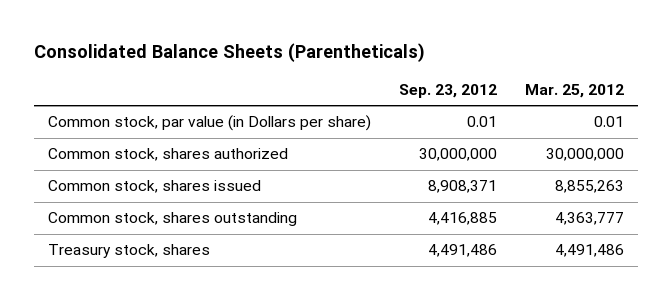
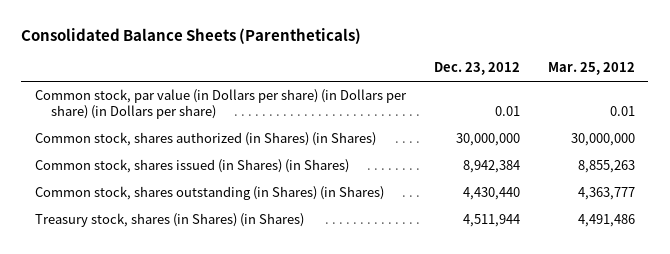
- | Sep. 23, 2012 | Mar. 25, 2012
+ | Dec. 23, 2012 | Mar. 25, 2012
- Common stock, par value (in Dollars per share) | 0.01 | 0.01
- Common stock, shares authorized | 30,000,000 | 30,000,000
- Common stock, shares issued | 8,908,371 | 8,855,263
- Common stock, shares outstanding | 4,416,885 | 4,363,777
- Treasury stock, shares | 4,491,486 | 4,491,486
+ Common stock, par value (in Dollars per share) (in Dollars per share) (in Dollars per share) | 0.01 | 0.01
+ Common stock, shares authorized (in Shares) (in Shares) | 30,000,000 | 30,000,000
+ Common stock, shares issued (in Shares) (in Shares) | 8,942,384 | 8,855,263
+ Common stock, shares outstanding (in Shares) (in Shares) | 4,430,440 | 4,363,777
+ Treasury stock, shares (in Shares) (in Shares) | 4,511,944 | 4,491,486

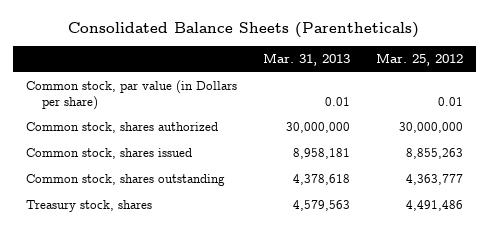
- | Dec. 23, 2012 | Mar. 25, 2012
+ | Mar. 31, 2013 | Mar. 25, 2012
- Common stock, par value (in Dollars per share) (in Dollars per share) (in Dollars per share) | 0.01 | 0.01
- Common stock, shares authorized (in Shares) (in Shares) | 30,000,000 | 30,000,000
- Common stock, shares issued (in Shares) (in Shares) | 8,942,384 | 8,855,263
- Common stock, shares outstanding (in Shares) (in Shares) | 4,430,440 | 4,363,777
- Treasury stock, shares (in Shares) (in Shares) | 4,511,944 | 4,491,486
+ Common stock, par value (in Dollars per share) | 0.01 | 0.01
+ Common stock, shares authorized | 30,000,000 | 30,000,000
+ Common stock, shares issued | 8,958,181 | 8,855,263
+ Common stock, shares outstanding | 4,378,618 | 4,363,777
+ Treasury stock, shares | 4,579,563 | 4,491,486

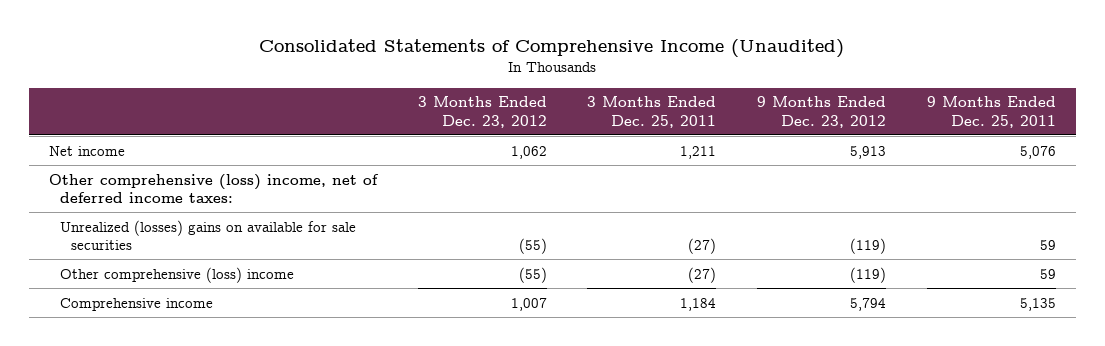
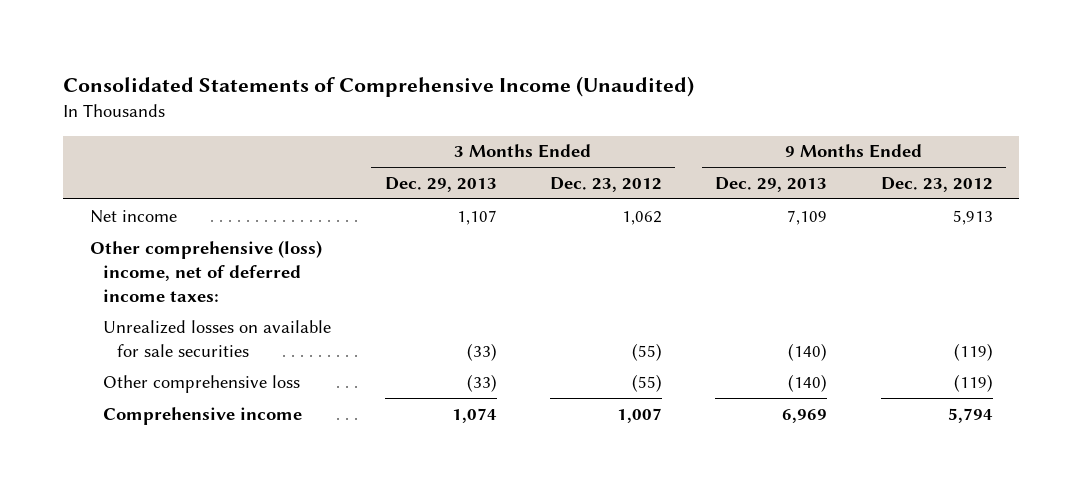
- | 3 Months Ended Dec. 23, 2012 | 3 Months Ended Dec. 25, 2011 | 9 Months Ended Dec. 23, 2012 | 9 Months Ended Dec. 25, 2011
+ | 3 Months Ended Dec. 29, 2013 | 3 Months Ended Dec. 23, 2012 | 9 Months Ended Dec. 29, 2013 | 9 Months Ended Dec. 23, 2012
- Unrealized (losses) gains on available for sale securities | (55) | (27) | (119) | 59
- Other comprehensive (loss) income | (55) | (27) | (119) | 59
+ Unrealized losses on available for sale securities | (33) | (55) | (140) | (119)
+ Other comprehensive loss | (33) | (55) | (140) | (119)

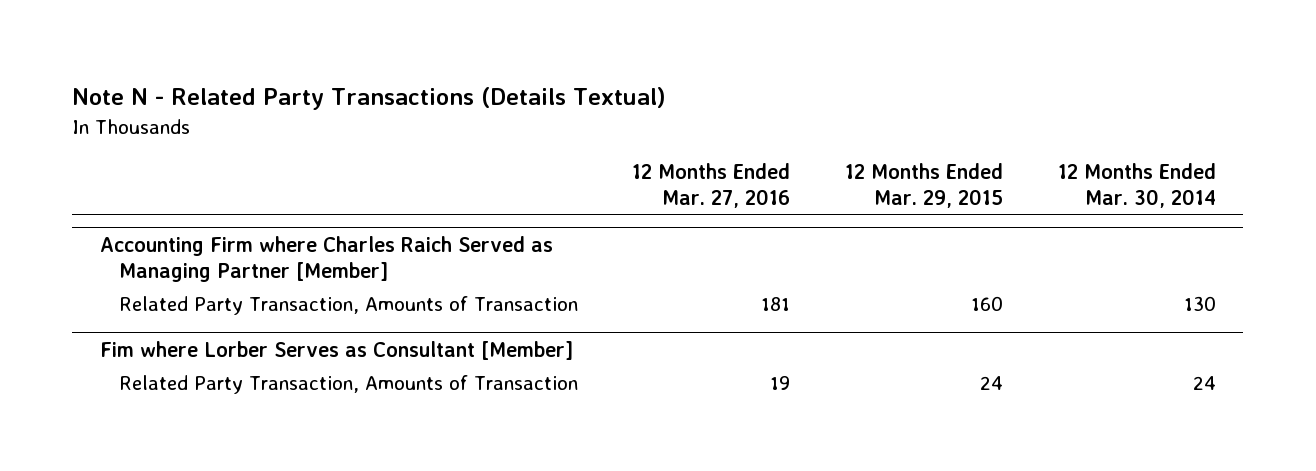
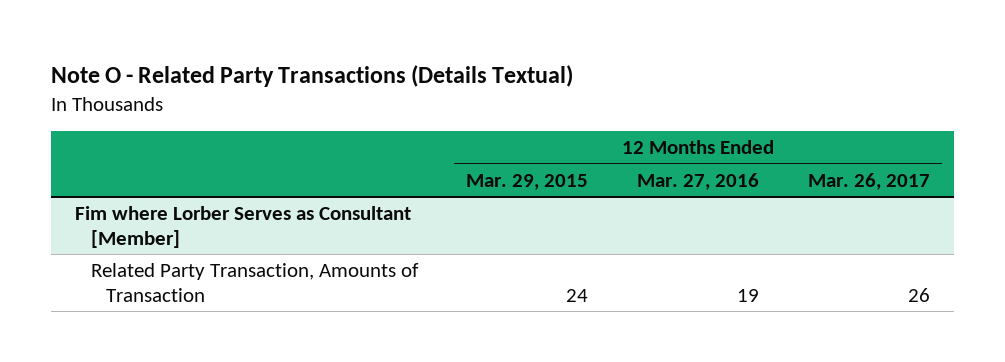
- Note N - Related Party Transactions (Details Textual)
+ Note O - Related Party Transactions (Details Textual)
- | 12 Months Ended Mar. 27, 2016 | 12 Months Ended Mar. 29, 2015 | 12 Months Ended Mar. 30, 2014
+ | 12 Months Ended Mar. 29, 2015 | 12 Months Ended Mar. 27, 2016 | 12 Months Ended Mar. 26, 2017
- Accounting Firm where Charles Raich Served as Managing Partner [Member]
- Related Party Transaction, Amounts of Transaction | 181 | 160 | 130

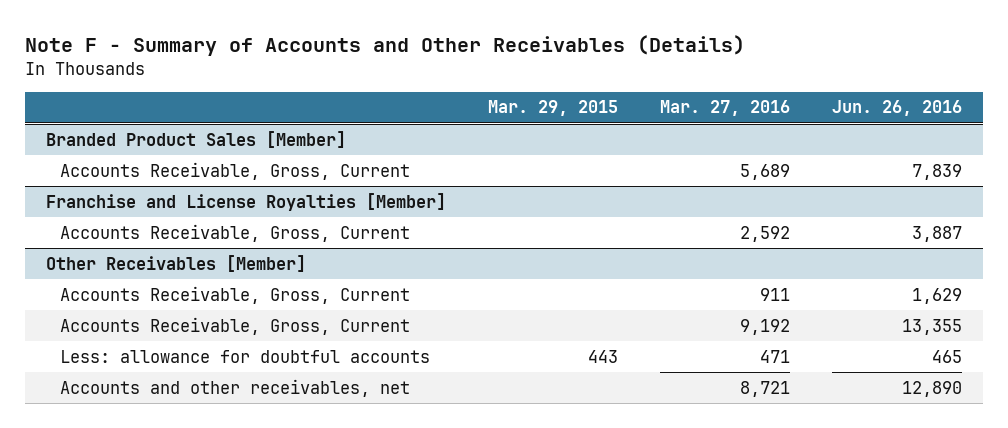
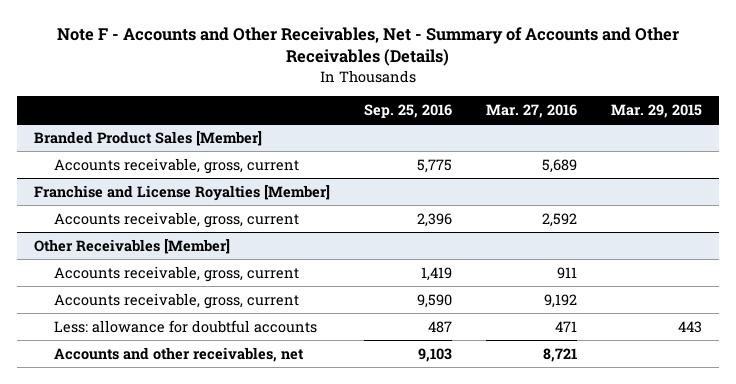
- Note F - Summary of Accounts and Other Receivables (Details)
+ Note F - Accounts and Other Receivables, Net - Summary of Accounts and Other Receivables (Details)
- | Mar. 29, 2015 | Mar. 27, 2016 | Jun. 26, 2016
+ | Sep. 25, 2016 | Mar. 27, 2016 | Mar. 29, 2015
@ Branded Product Sales [Member]
- Accounts Receivable, Gross, Current | | 5,689 | 7,839
+ Accounts receivable, gross, current | 5,775 | 5,689 |
@ Franchise and License Royalties [Member]
- Accounts Receivable, Gross, Current | | 2,592 | 3,887
+ Accounts receivable, gross, current | 2,396 | 2,592 |
@ Other Receivables [Member]
- Accounts Receivable, Gross, Current | | 911 | 1,629
- Accounts Receivable, Gross, Current | | 9,192 | 13,355
+ Accounts receivable, gross, current | 1,419 | 911 |
+ Accounts receivable, gross, current | 9,590 | 9,192 |

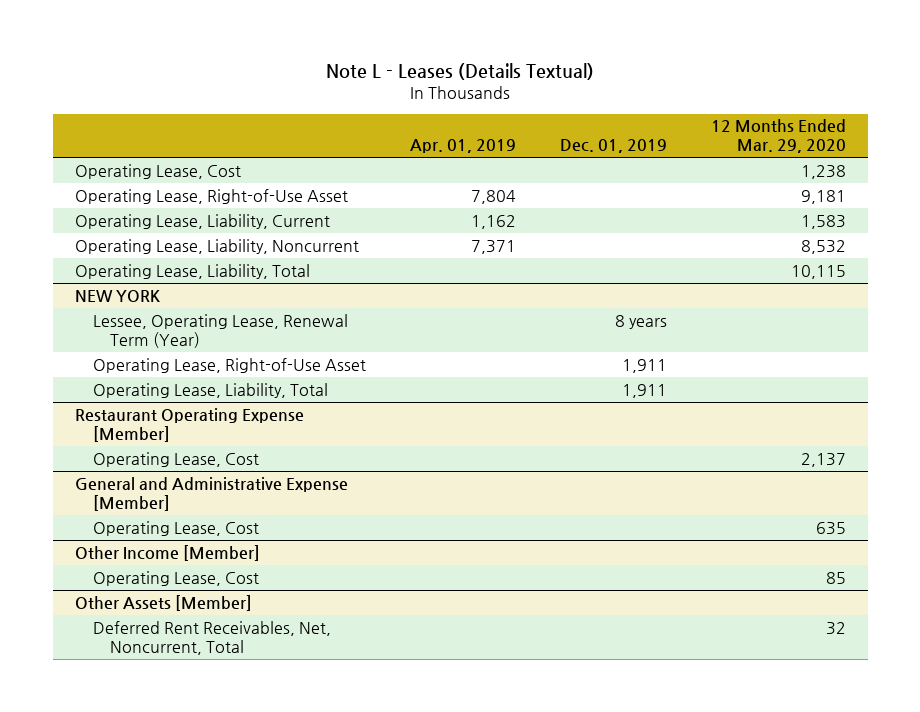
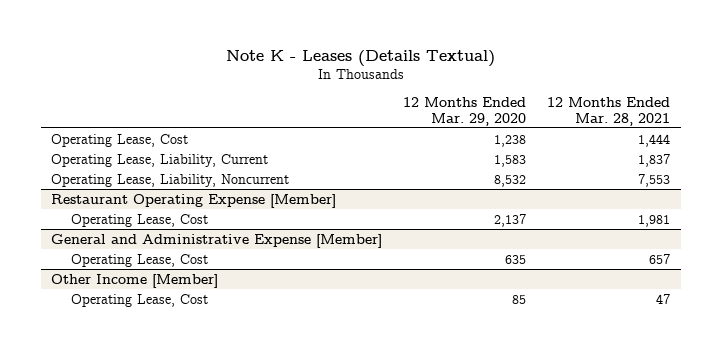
- Note L - Leases (Details Textual)
+ Note K - Leases (Details Textual)
- | Apr. 01, 2019 | Dec. 01, 2019 | 12 Months Ended Mar. 29, 2020
+ | 12 Months Ended Mar. 29, 2020 | 12 Months Ended Mar. 28, 2021
- Operating Lease, Right-of-Use Asset | 7,804 | | 9,181
- Operating Lease, Liability, Total | | | 10,115
- NEW YORK
- Lessee, Operating Lease, Renewal Term (Year) | | 8 years |
- Operating Lease, Right-of-Use Asset | | 1,911 |
- Operating Lease, Liability, Total | | 1,911 |
- Other Assets [Member]
- Deferred Rent Receivables, Net, Noncurrent, Total | | | 32

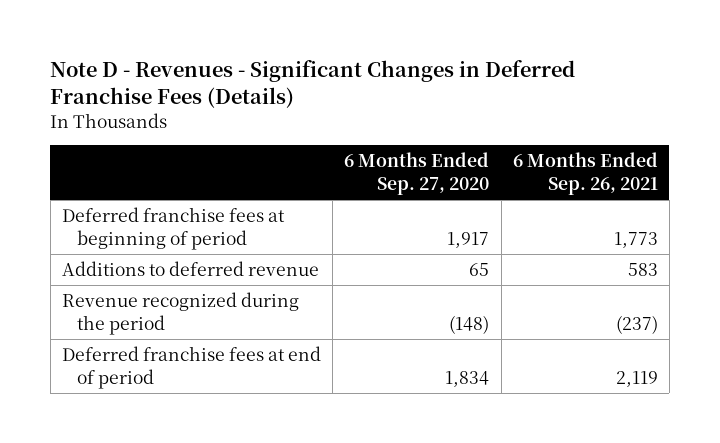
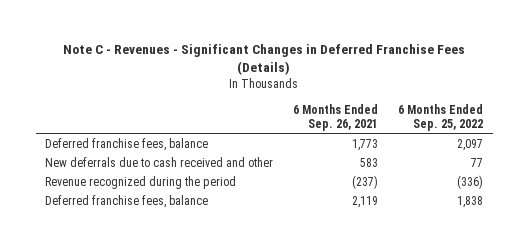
- Note D - Revenues - Significant Changes in Deferred Franchise Fees (Details)
+ Note C - Revenues - Significant Changes in Deferred Franchise Fees (Details)
- | 6 Months Ended Sep. 27, 2020 | 6 Months Ended Sep. 26, 2021
+ | 6 Months Ended Sep. 26, 2021 | 6 Months Ended Sep. 25, 2022
- Deferred franchise fees at beginning of period | 1,917 | 1,773
- Additions to deferred revenue | 65 | 583
+ Deferred franchise fees, balance | 1,773 | 2,097
+ New deferrals due to cash received and other | 583 | 77
- Deferred franchise fees at end of period | 1,834 | 2,119
+ Deferred franchise fees, balance | 2,119 | 1,838

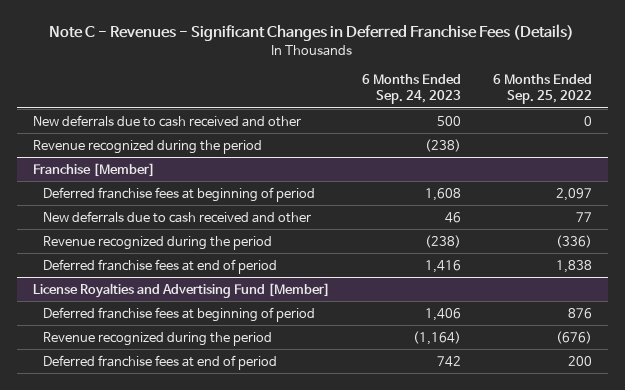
- | 6 Months Ended Sep. 26, 2021 | 6 Months Ended Sep. 25, 2022
+ | 6 Months Ended Sep. 24, 2023 | 6 Months Ended Sep. 25, 2022
- Deferred franchise fees, balance | 1,773 | 2,097
+ New deferrals due to cash received and other | 500 | 0
+ Revenue recognized during the period | (238) |
+ Franchise [Member]
+ Deferred franchise fees at beginning of period | 1,608 | 2,097
- Deferred franchise fees, balance | 2,119 | 1,838
+ Deferred franchise fees at end of period | 1,416 | 1,838
+ License Royalties and Advertising Fund [Member]
+ Deferred franchise fees at beginning of period | 1,406 | 876
+ Revenue recognized during the period | (1,164) | (676)
+ Deferred franchise fees at end of period | 742 | 200

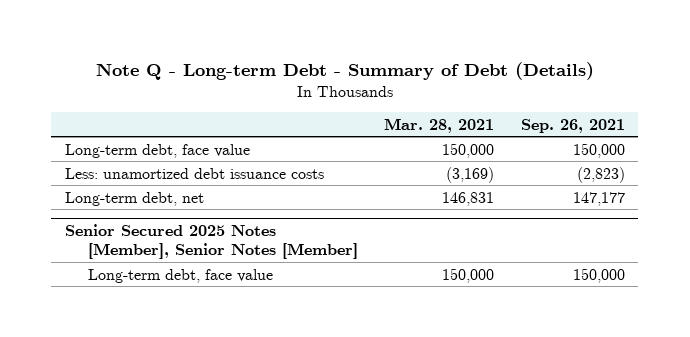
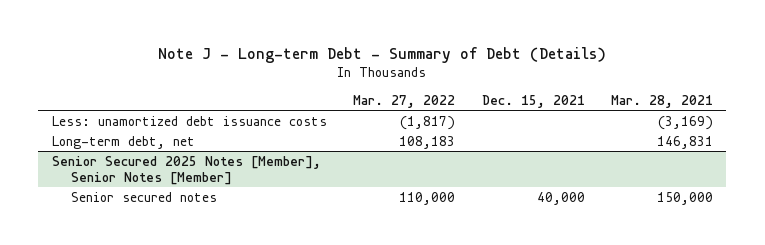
- Note Q - Long-term Debt - Summary of Debt (Details)
+ Note J - Long-term Debt - Summary of Debt (Details)
- | Mar. 28, 2021 | Sep. 26, 2021
+ | Mar. 27, 2022 | Dec. 15, 2021 | Mar. 28, 2021
- Long-term debt, face value | 150,000 | 150,000
@ Senior Secured 2025 Notes [Member], Senior Notes [Member]
- Long-term debt, face value | 150,000 | 150,000
+ Senior secured notes | 110,000 | 40,000 | 150,000

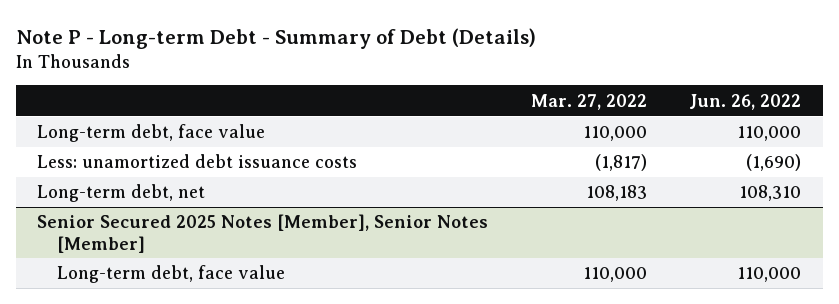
- Note J - Long-term Debt - Summary of Debt (Details)
+ Note P - Long-term Debt - Summary of Debt (Details)
- | Mar. 27, 2022 | Dec. 15, 2021 | Mar. 28, 2021
+ | Mar. 27, 2022 | Jun. 26, 2022
+ Long-term debt, face value | 110,000 | 110,000
@ Senior Secured 2025 Notes [Member], Senior Notes [Member]
- Senior secured notes | 110,000 | 40,000 | 150,000
+ Long-term debt, face value | 110,000 | 110,000

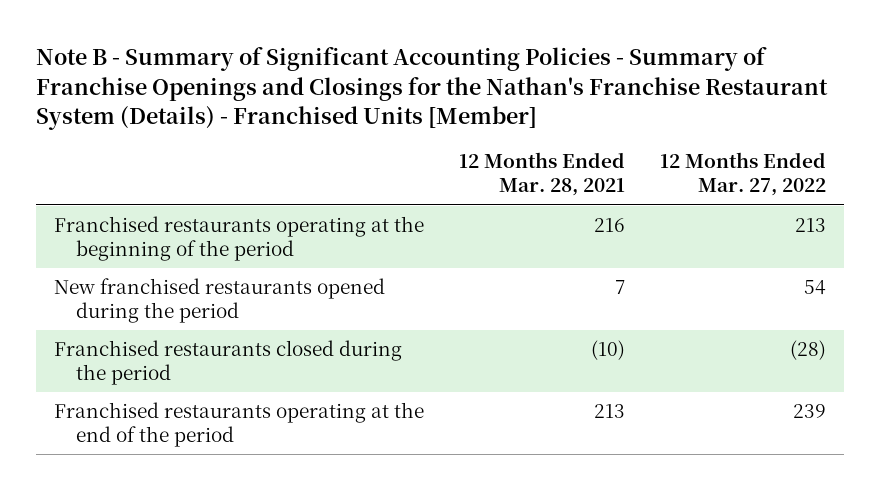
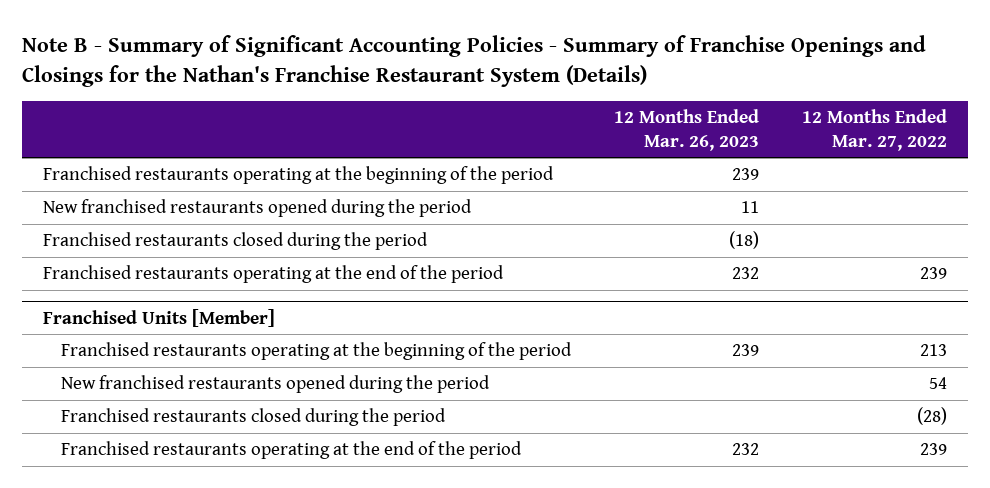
- Note B - Summary of Significant Accounting Policies - Summary of Franchise Openings and Closings for the Nathan's Franchise Restaurant System (Details) - Franchised Units [Member]
+ Note B - Summary of Significant Accounting Policies - Summary of Franchise Openings and Closings for the Nathan's Franchise Restaurant System (Details)
- | 12 Months Ended Mar. 28, 2021 | 12 Months Ended Mar. 27, 2022
+ | 12 Months Ended Mar. 26, 2023 | 12 Months Ended Mar. 27, 2022
+ Franchised restaurants operating at the beginning of the period | 239 |
+ New franchised restaurants opened during the period | 11 |
+ Franchised restaurants closed during the period | (18) |
+ Franchised restaurants operating at the end of the period | 232 | 239
+ Franchised Units [Member]

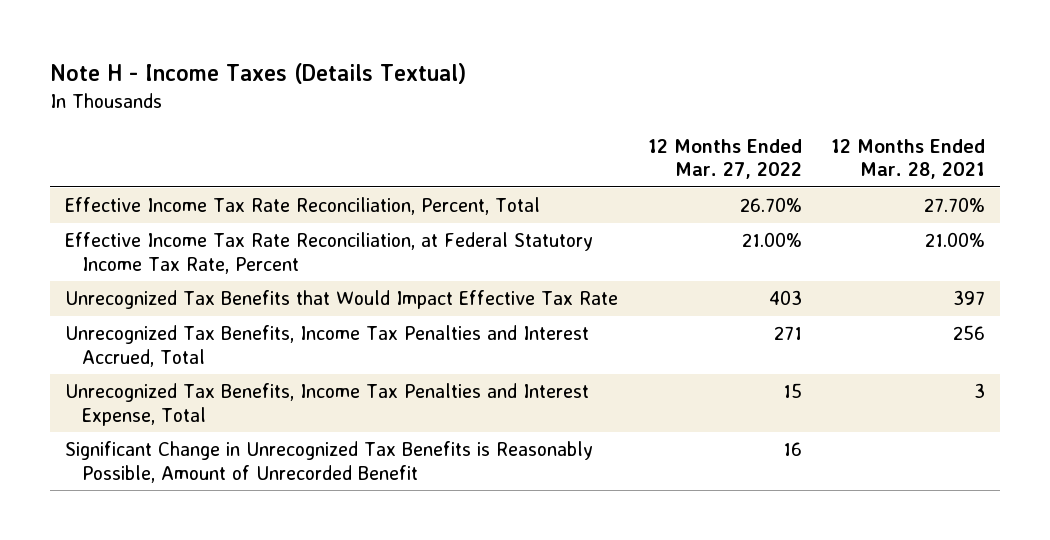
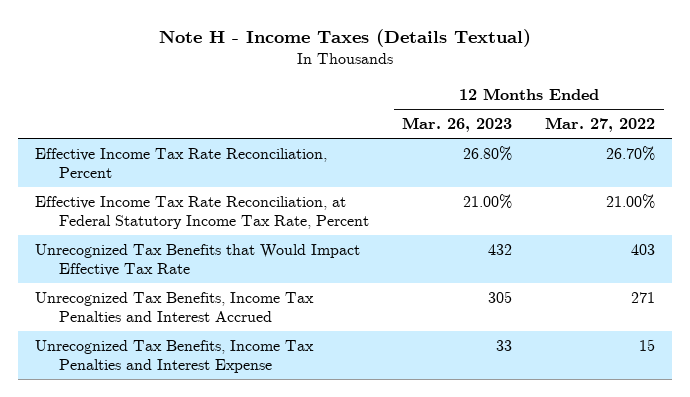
- | 12 Months Ended Mar. 27, 2022 | 12 Months Ended Mar. 28, 2021
+ | 12 Months Ended Mar. 26, 2023 | 12 Months Ended Mar. 27, 2022
- Effective Income Tax Rate Reconciliation, Percent, Total | 26.70% | 27.70%
+ Effective Income Tax Rate Reconciliation, Percent | 26.80% | 26.70%
- Unrecognized Tax Benefits, Income Tax Penalties and Interest Accrued, Total | 271 | 256
- Unrecognized Tax Benefits, Income Tax Penalties and Interest Expense, Total | 15 | 3
- Significant Change in Unrecognized Tax Benefits is Reasonably Possible, Amount of Unrecorded Benefit | 16 |
+ Unrecognized Tax Benefits, Income Tax Penalties and Interest Accrued | 305 | 271
+ Unrecognized Tax Benefits, Income Tax Penalties and Interest Expense | 33 | 15

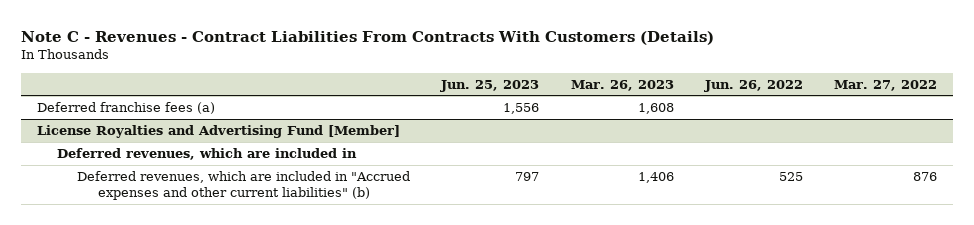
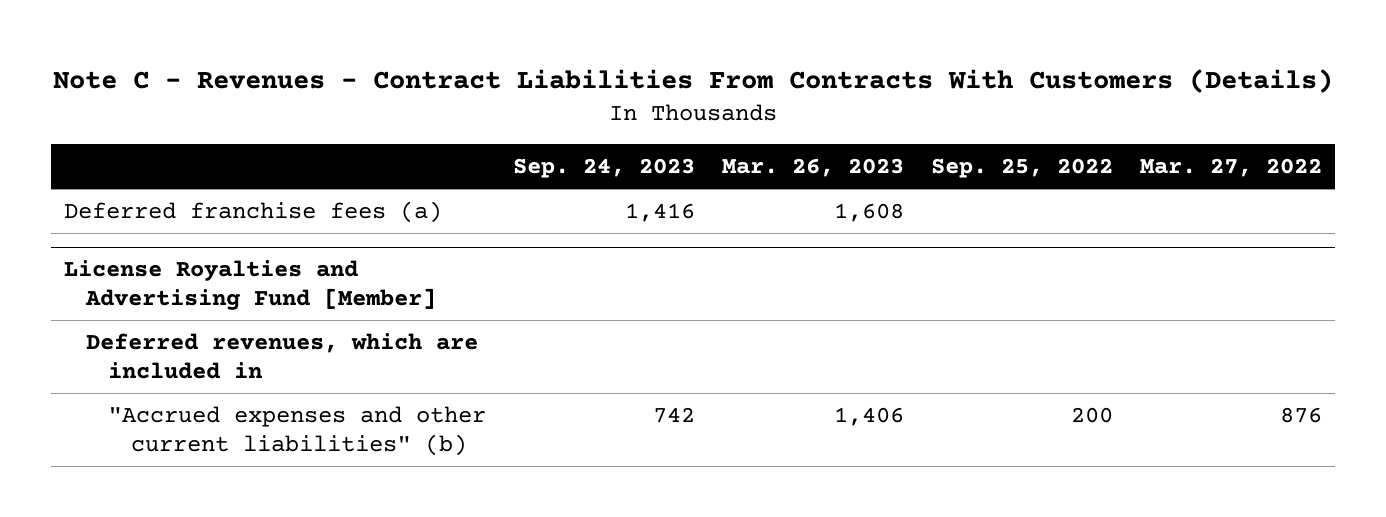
- | Jun. 25, 2023 | Mar. 26, 2023 | Jun. 26, 2022 | Mar. 27, 2022
+ | Sep. 24, 2023 | Mar. 26, 2023 | Sep. 25, 2022 | Mar. 27, 2022
@ License Royalties and Advertising Fund [Member]
- Deferred revenues, which are included in "Accrued expenses and other current liabilities" (b) | 797 | 1,406 | 525 | 876
+ "Accrued expenses and other current liabilities" (b) | 742 | 1,406 | 200 | 876

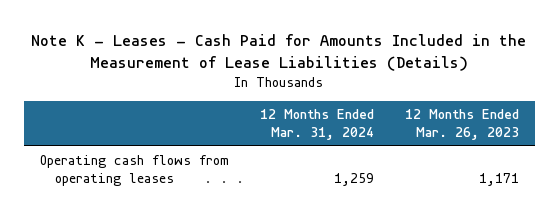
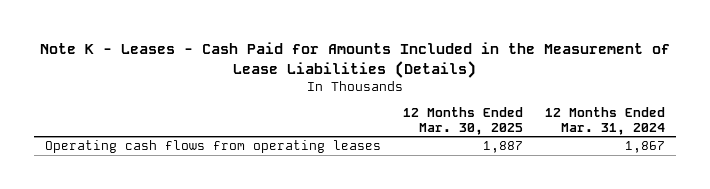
- | 12 Months Ended Mar. 31, 2024 | 12 Months Ended Mar. 26, 2023
+ | 12 Months Ended Mar. 30, 2025 | 12 Months Ended Mar. 31, 2024
- Operating cash flows from operating leases | 1,259 | 1,171
+ Operating cash flows from operating leases | 1,887 | 1,867

